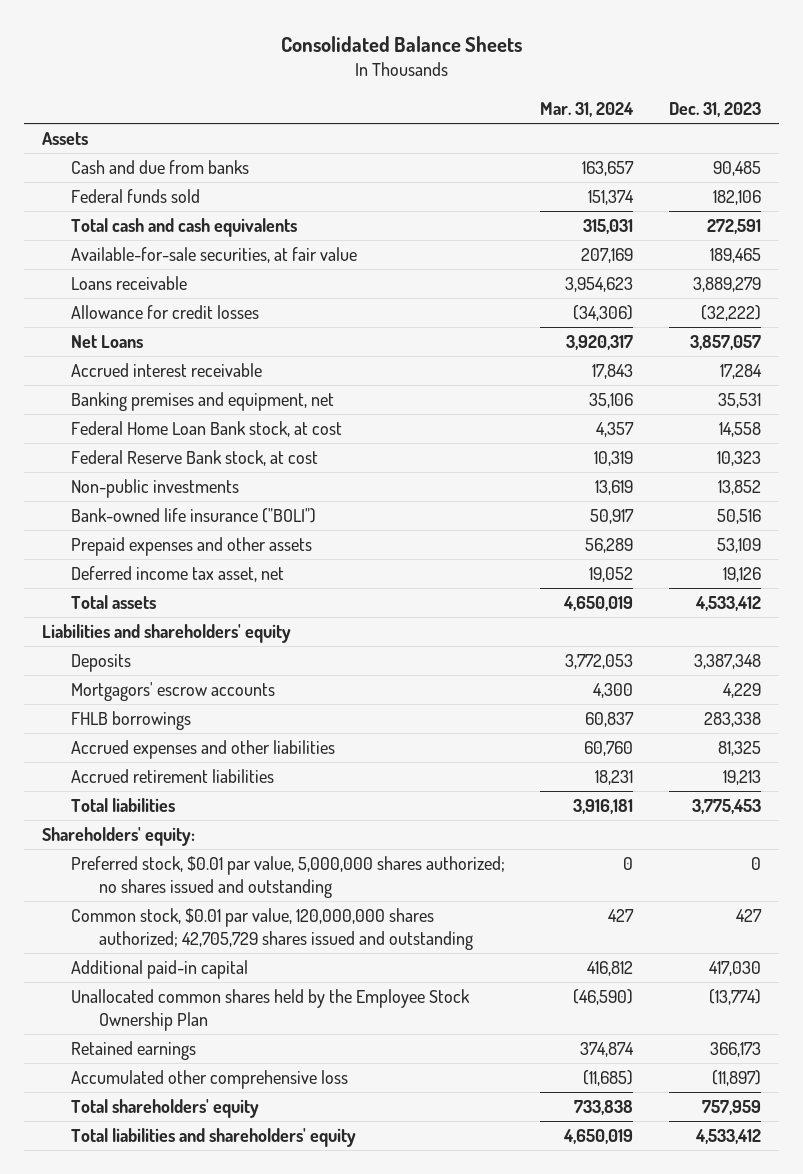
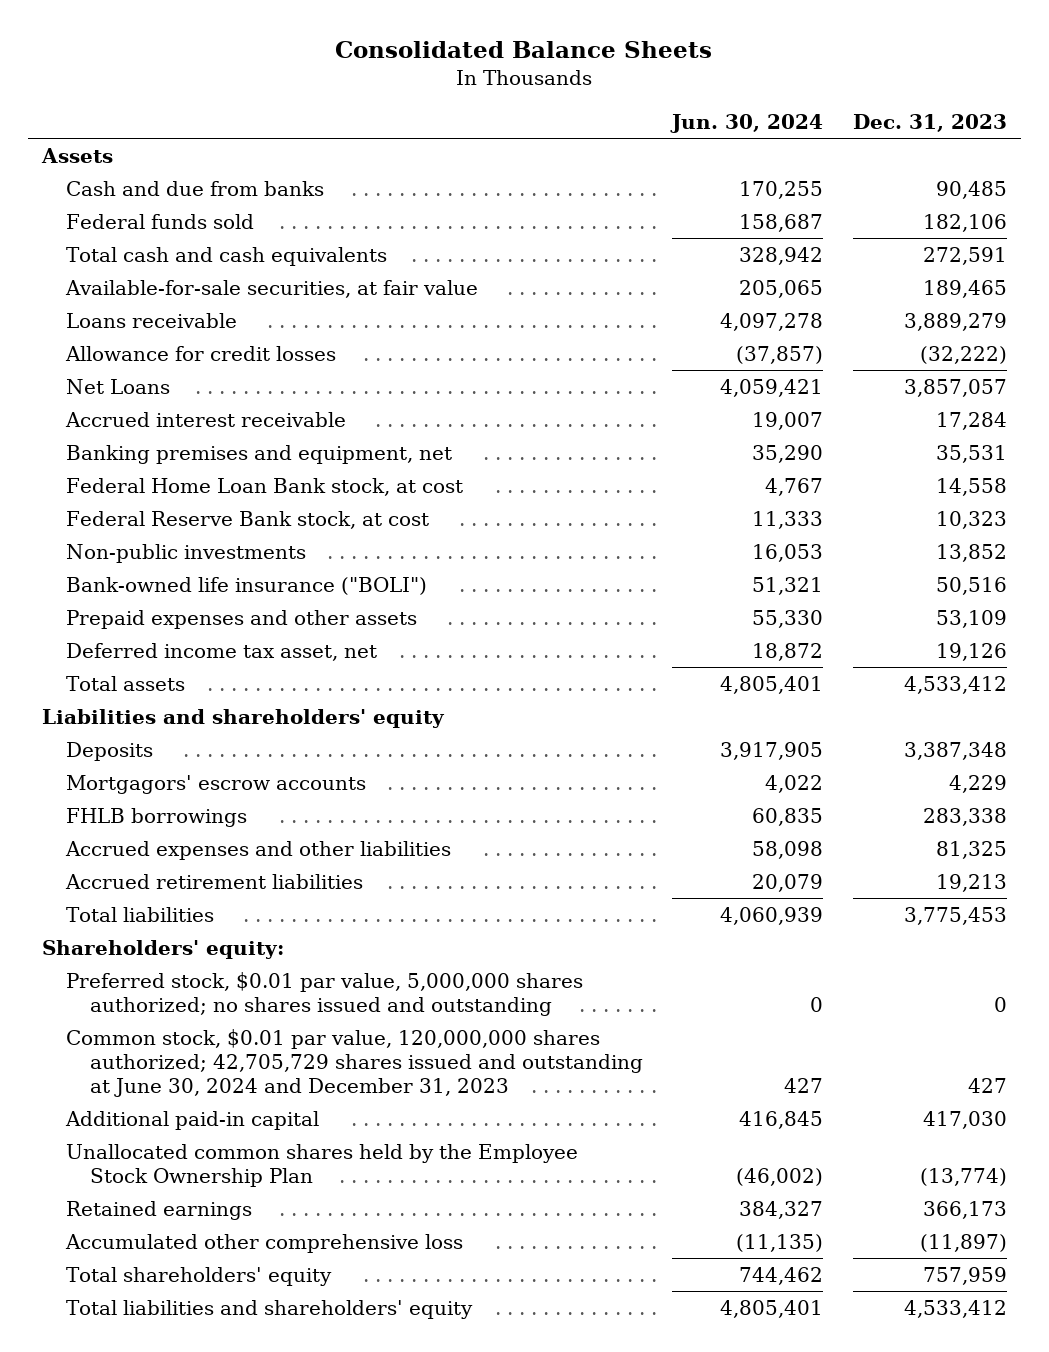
- | Mar. 31, 2024 | Dec. 31, 2023
+ | Jun. 30, 2024 | Dec. 31, 2023
- Common stock, $0.01 par value, 120,000,000 shares authorized; 42,705,729 shares issued and outstanding | 427 | 427
+ Common stock, $0.01 par value, 120,000,000 shares authorized; 42,705,729 shares issued and outstanding at June 30, 2024 and December 31, 2023 | 427 | 427

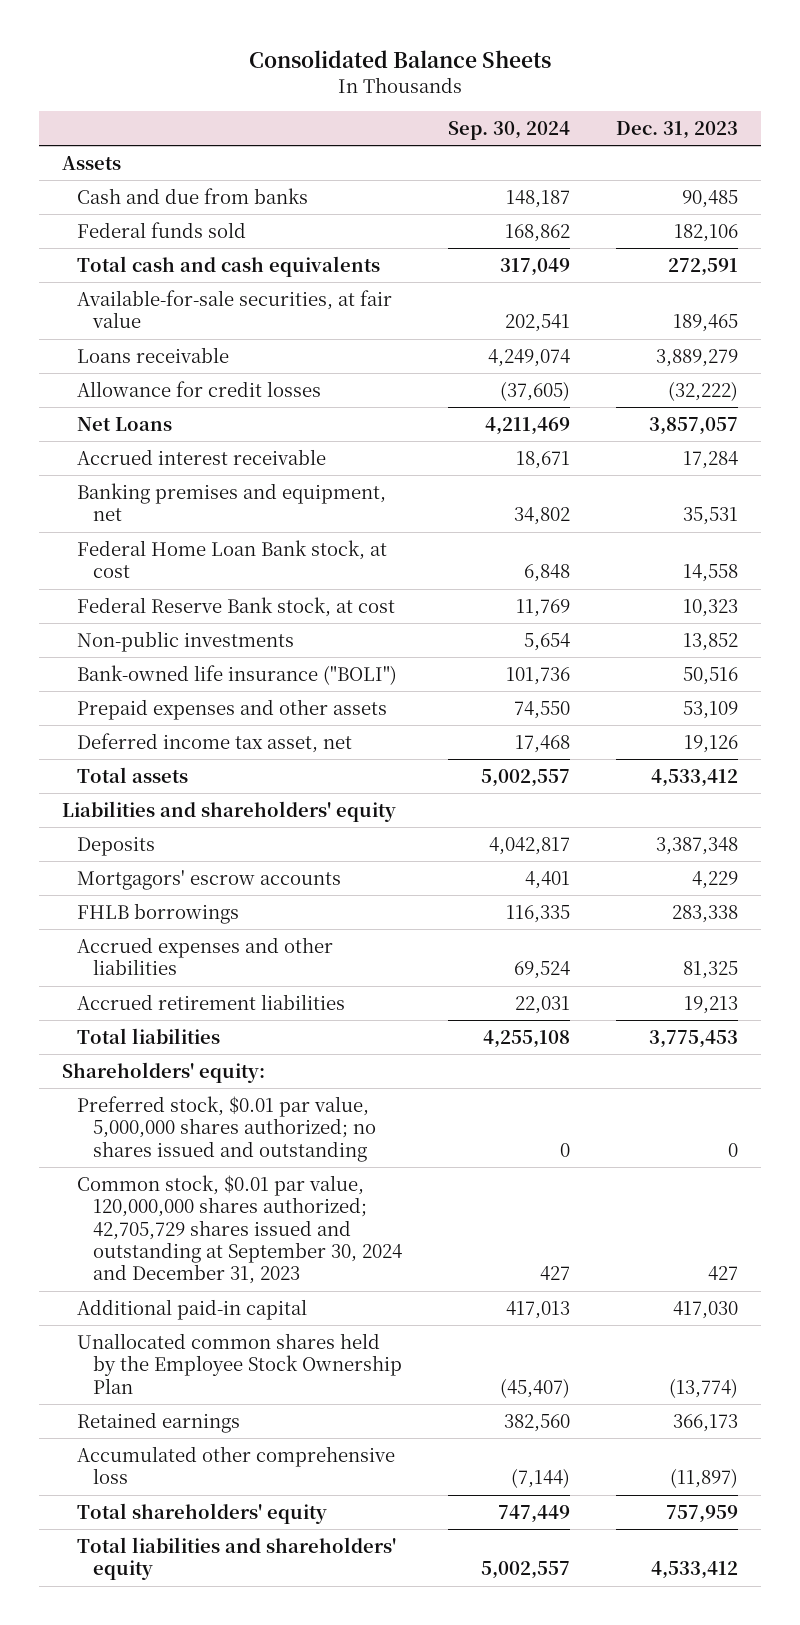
- | Jun. 30, 2024 | Dec. 31, 2023
+ | Sep. 30, 2024 | Dec. 31, 2023
- Common stock, $0.01 par value, 120,000,000 shares authorized; 42,705,729 shares issued and outstanding at June 30, 2024 and December 31, 2023 | 427 | 427
+ Common stock, $0.01 par value, 120,000,000 shares authorized; 42,705,729 shares issued and outstanding at September 30, 2024 and December 31, 2023 | 427 | 427

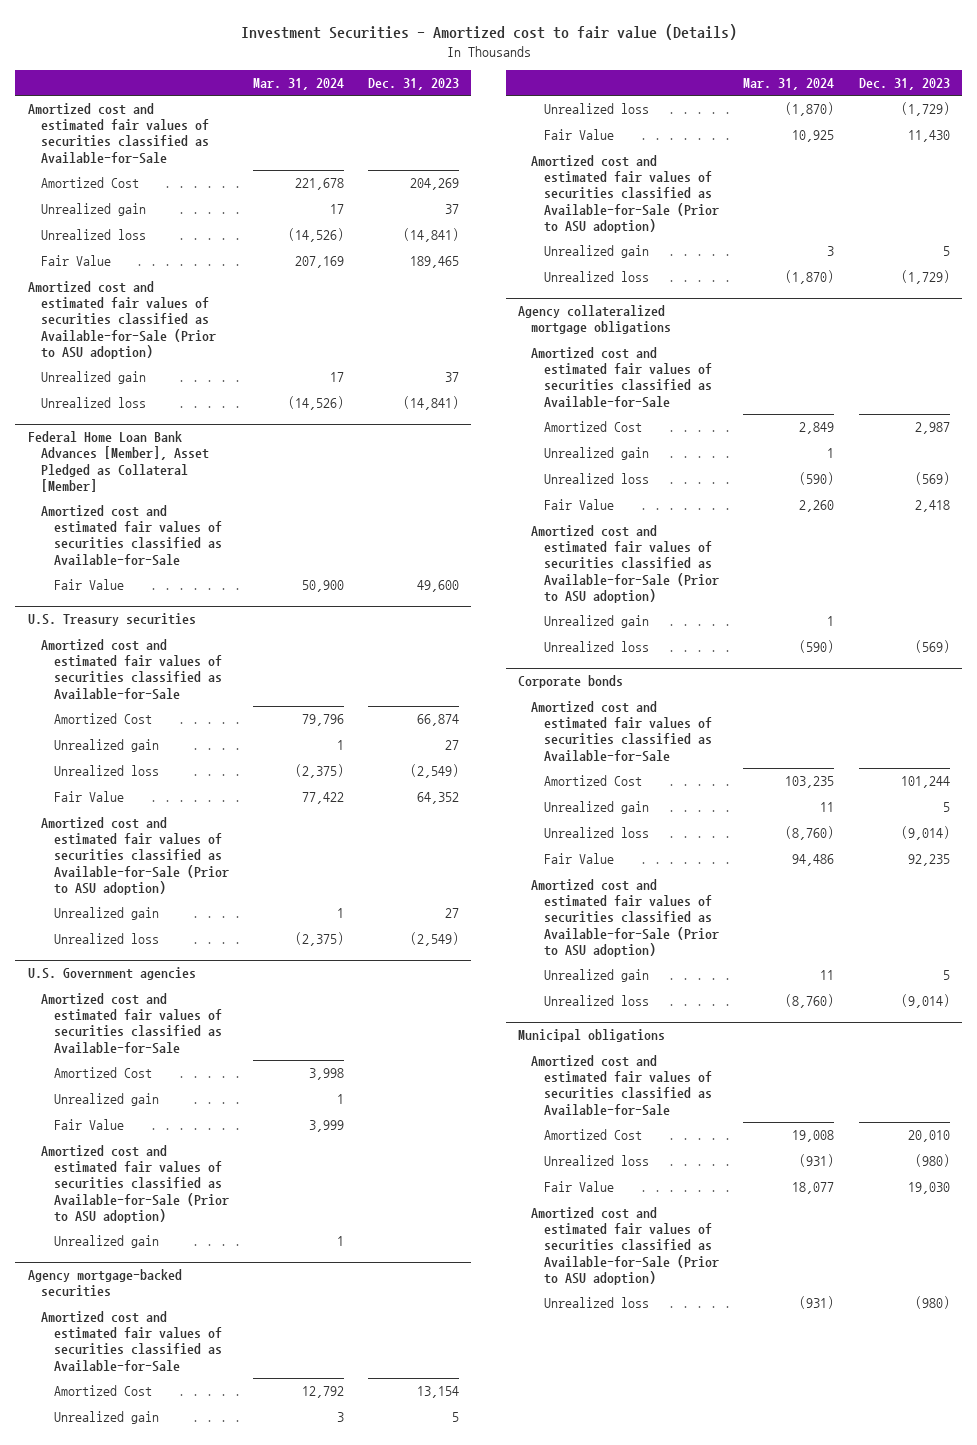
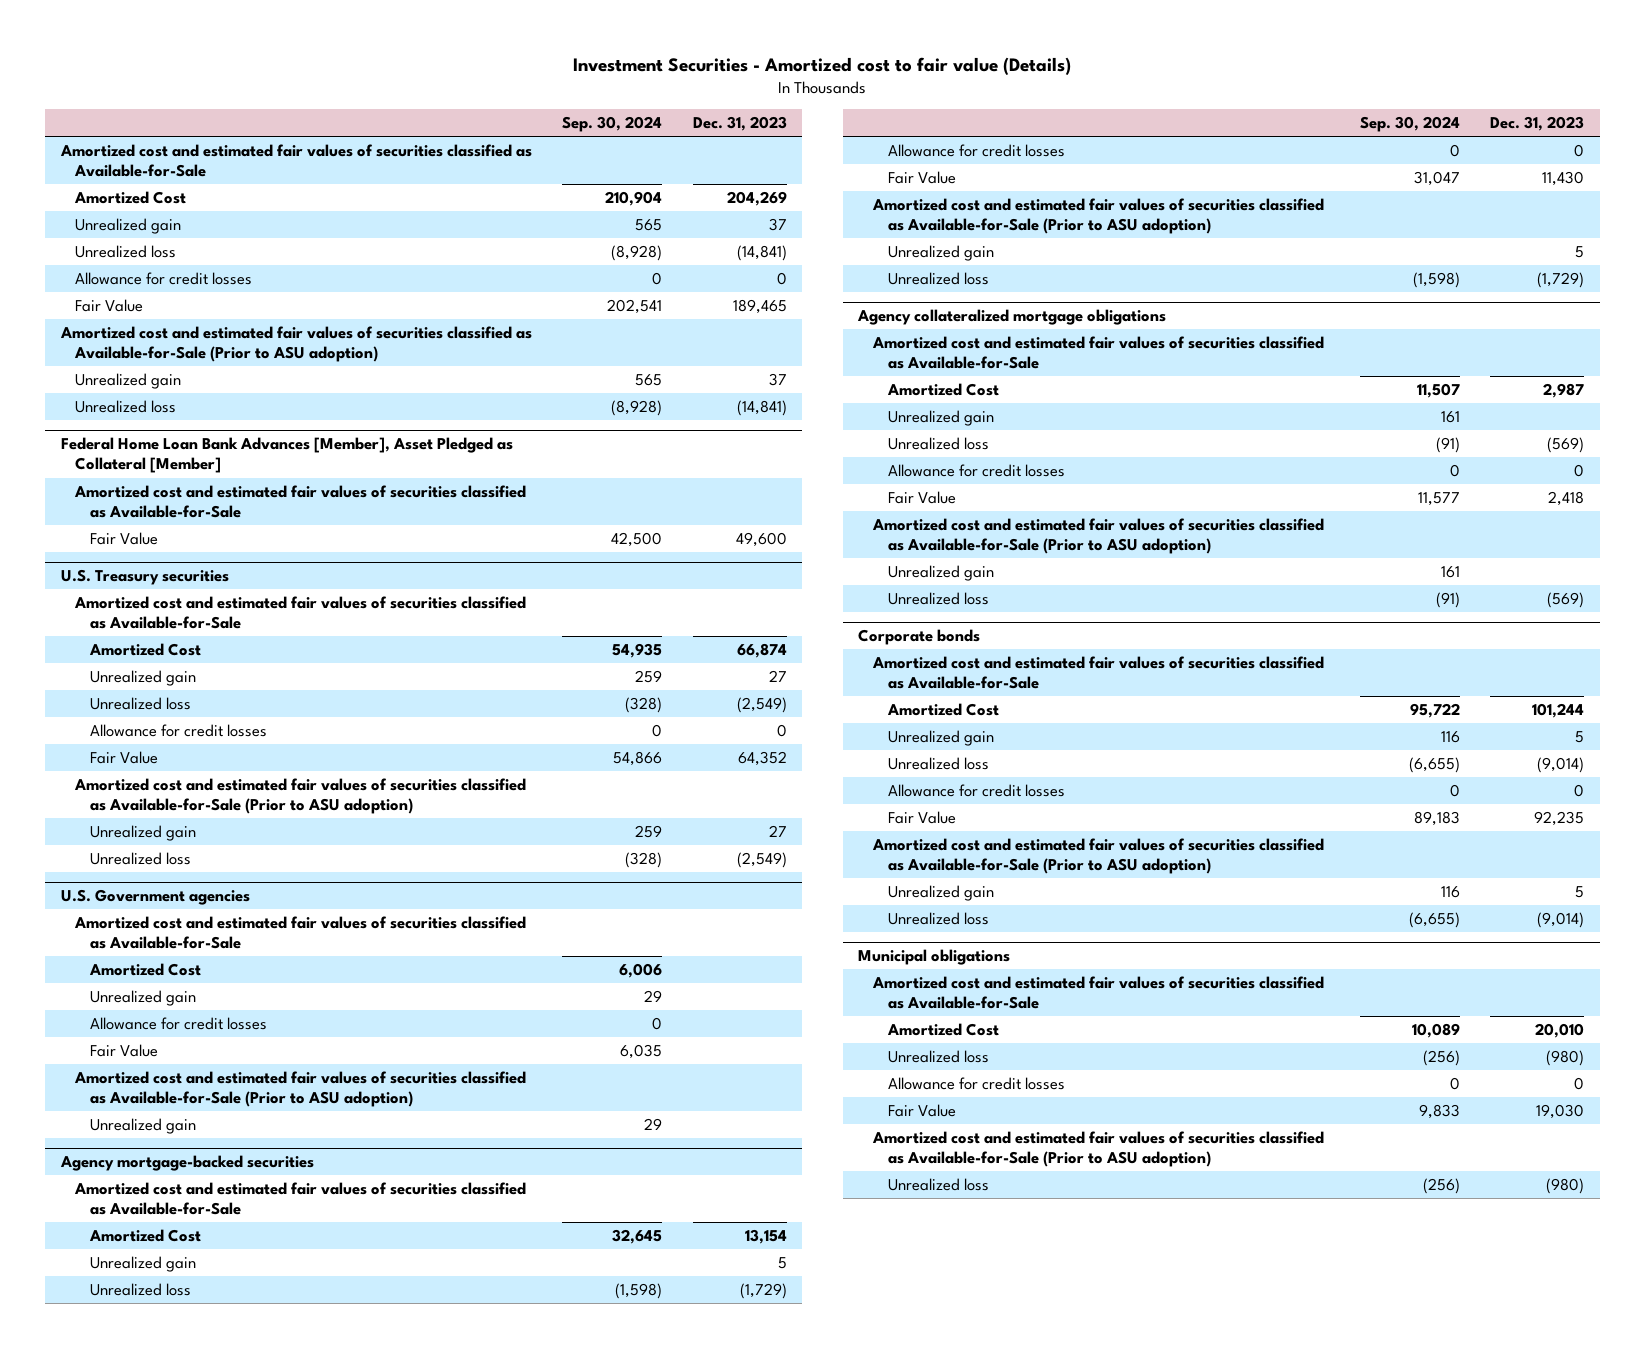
- | Mar. 31, 2024 | Dec. 31, 2023
+ | Sep. 30, 2024 | Dec. 31, 2023
+ Allowance for credit losses | 0 | 0
@ U.S. Treasury securities
+ Allowance for credit losses | 0 | 0
@ U.S. Government agencies
+ Allowance for credit losses | 0 |
@ Agency mortgage-backed securities
+ Allowance for credit losses | 0 | 0
@ Agency collateralized mortgage obligations
+ Allowance for credit losses | 0 | 0
@ Corporate bonds
+ Allowance for credit losses | 0 | 0
@ Municipal obligations
+ Allowance for credit losses | 0 | 0

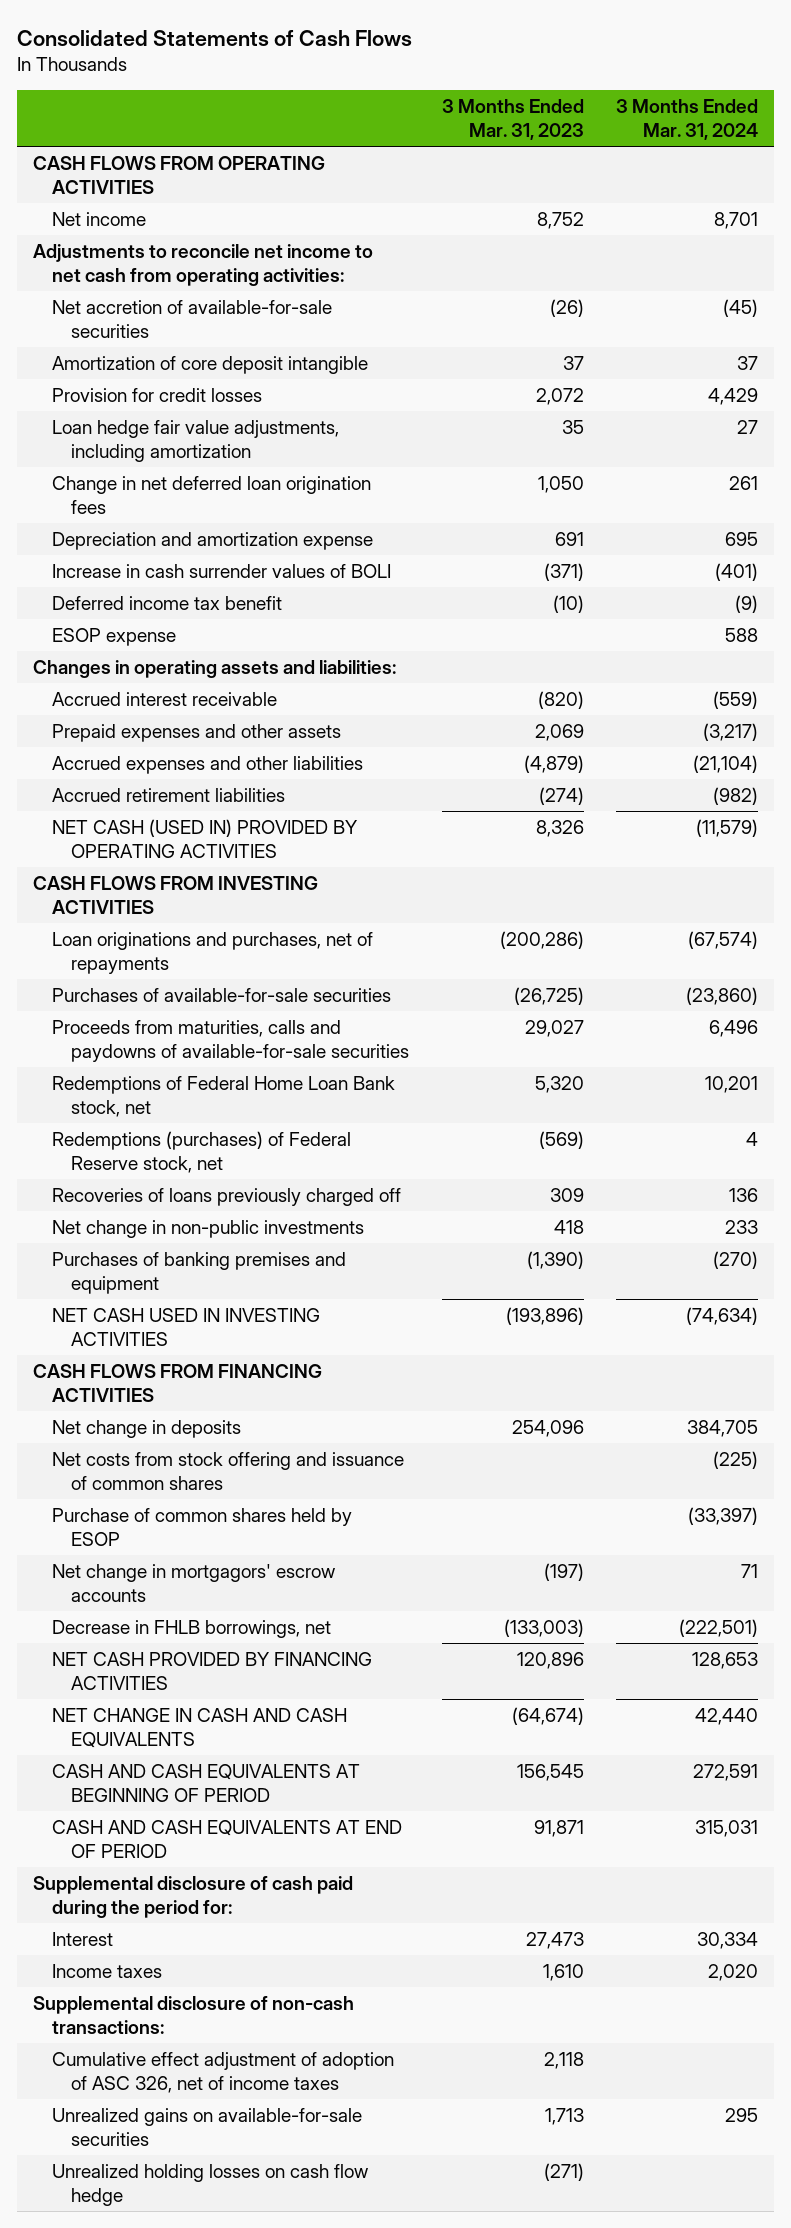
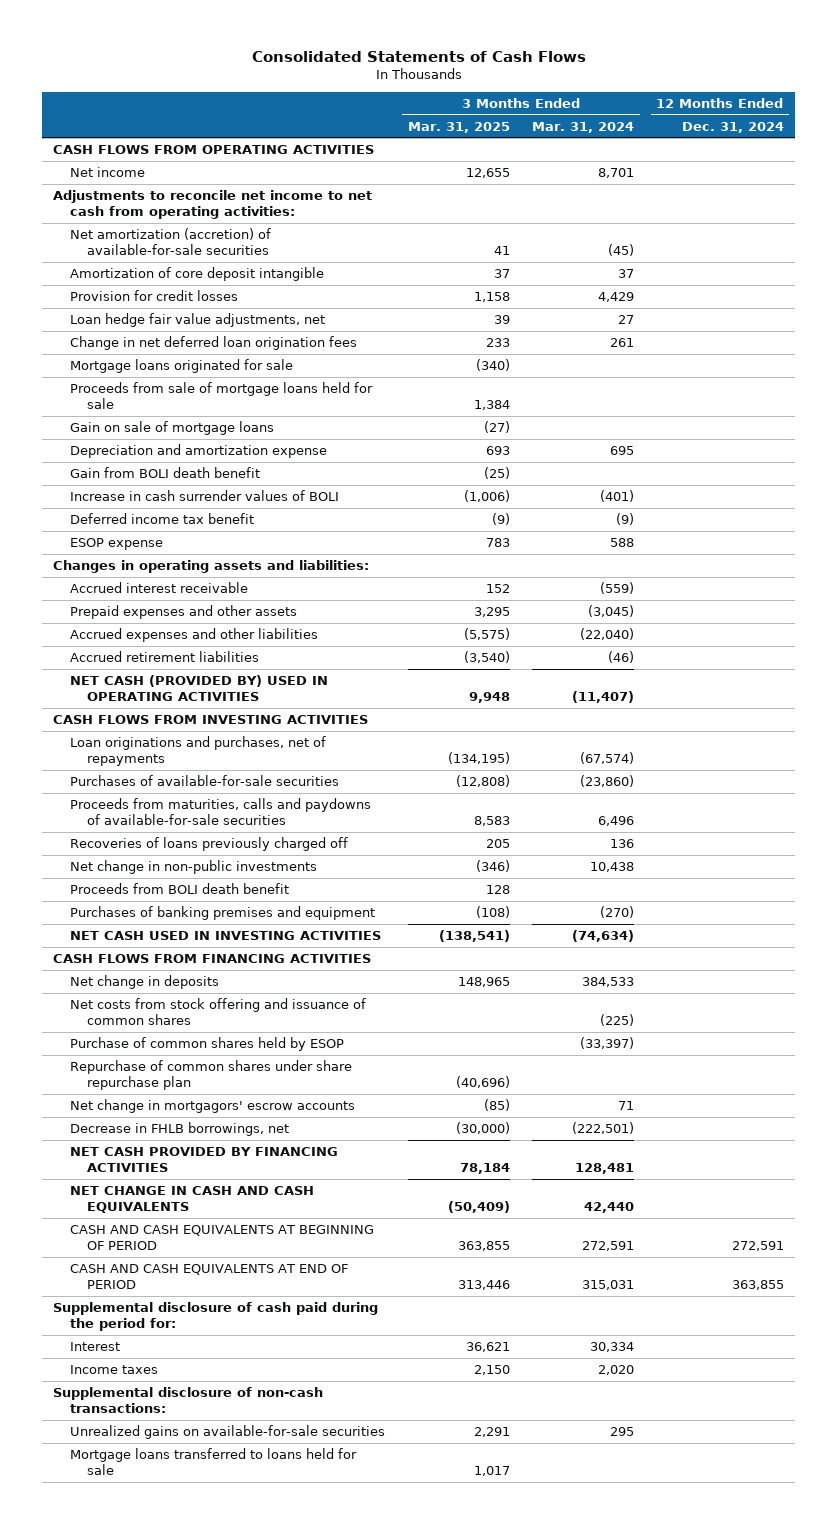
- | 3 Months Ended Mar. 31, 2023 | 3 Months Ended Mar. 31, 2024
+ | 3 Months Ended Mar. 31, 2025 | 3 Months Ended Mar. 31, 2024 | 12 Months Ended Dec. 31, 2024
- Net accretion of available-for-sale securities | (26) | (45)
+ Net amortization (accretion) of available-for-sale securities | 41 | (45) |
- Loan hedge fair value adjustments, including amortization | 35 | 27
+ Loan hedge fair value adjustments, net | 39 | 27 |
+ Mortgage loans originated for sale | (340) | |
+ Proceeds from sale of mortgage loans held for sale | 1,384 | |
+ Gain on sale of mortgage loans | (27) | |
+ Gain from BOLI death benefit | (25) | |
- Prepaid expenses and other assets | 2,069 | (3,217)
- Accrued expenses and other liabilities | (4,879) | (21,104)
- Accrued retirement liabilities | (274) | (982)
- NET CASH (USED IN) PROVIDED BY OPERATING ACTIVITIES | 8,326 | (11,579)
+ Prepaid expenses and other assets | 3,295 | (3,045) |
+ Accrued expenses and other liabilities | (5,575) | (22,040) |
+ Accrued retirement liabilities | (3,540) | (46) |
+ NET CASH (PROVIDED BY) USED IN OPERATING ACTIVITIES | 9,948 | (11,407) |
- Redemptions of Federal Home Loan Bank stock, net | 5,320 | 10,201
- Redemptions (purchases) of Federal Reserve stock, net | (569) | 4
- Net change in non-public investments | 418 | 233
+ Net change in non-public investments | (346) | 10,438 |
+ Proceeds from BOLI death benefit | 128 | |
- Net change in deposits | 254,096 | 384,705
+ Net change in deposits | 148,965 | 384,533 |
+ Repurchase of common shares under share repurchase plan | (40,696) | |
- NET CASH PROVIDED BY FINANCING ACTIVITIES | 120,896 | 128,653
+ NET CASH PROVIDED BY FINANCING ACTIVITIES | 78,184 | 128,481 |
- Cumulative effect adjustment of adoption of ASC 326, net of income taxes | 2,118 |
- Unrealized holding losses on cash flow hedge | (271) |
+ Mortgage loans transferred to loans held for sale | 1,017 | |

